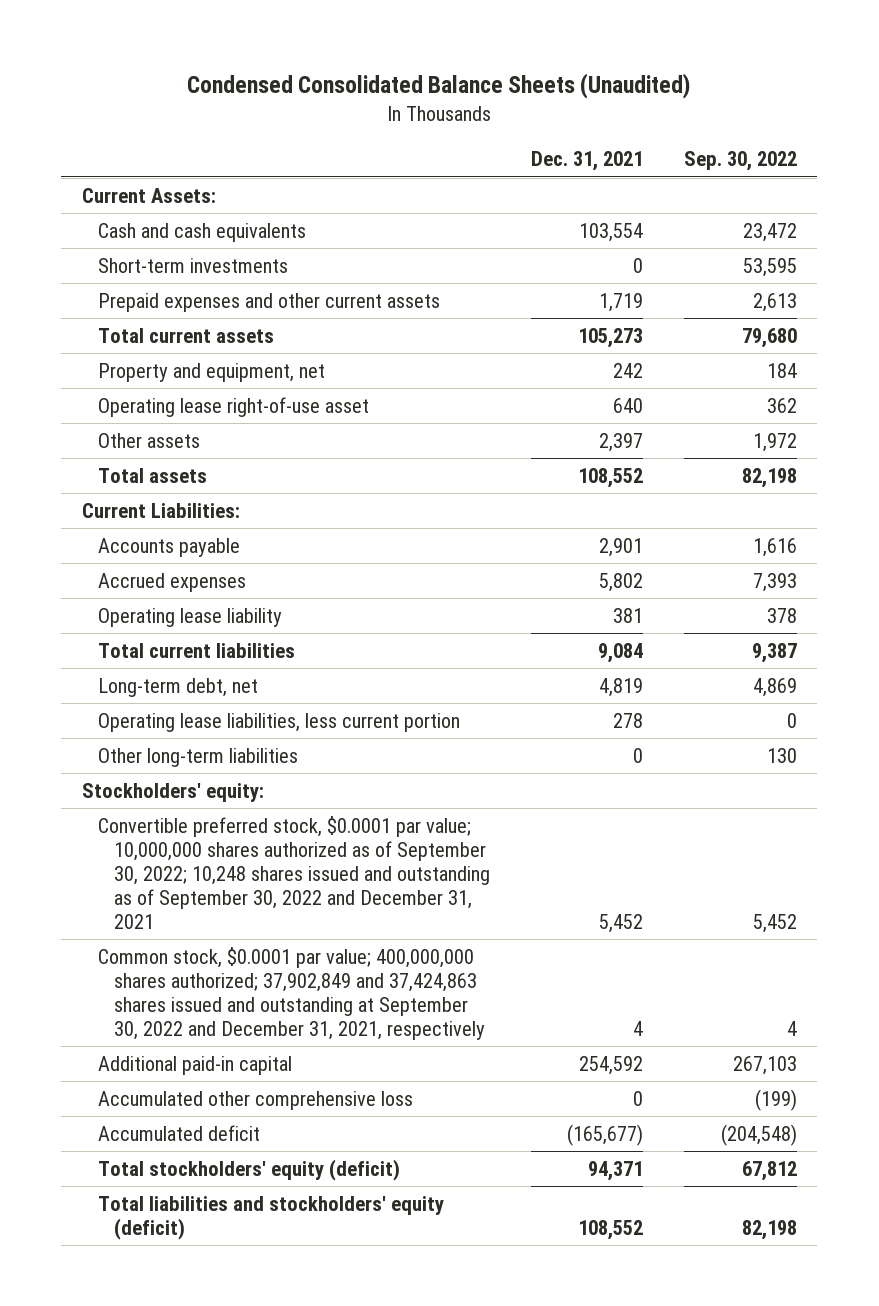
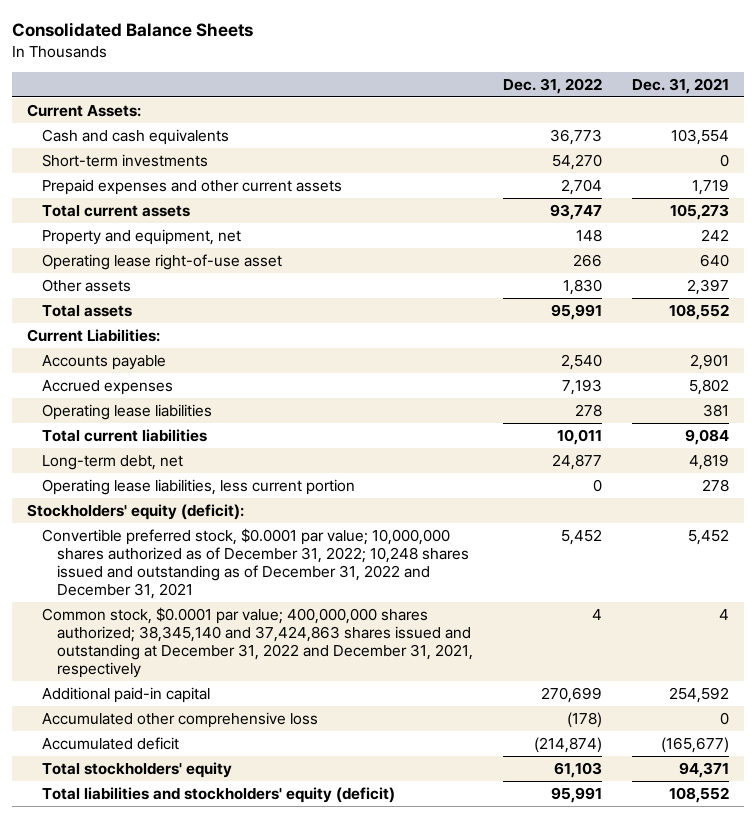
- Condensed Consolidated Balance Sheets (Unaudited)
+ Consolidated Balance Sheets
- | Dec. 31, 2021 | Sep. 30, 2022
+ | Dec. 31, 2022 | Dec. 31, 2021
- Operating lease liability | 381 | 378
+ Operating lease liabilities | 278 | 381
- Other long-term liabilities | 0 | 130
- Stockholders' equity:
- Convertible preferred stock, $0.0001 par value; 10,000,000 shares authorized as of September 30, 2022; 10,248 shares issued and outstanding as of September 30, 2022 and December 31, 2021 | 5,452 | 5,452
- Common stock, $0.0001 par value; 400,000,000 shares authorized; 37,902,849 and 37,424,863 shares issued and outstanding at September 30, 2022 and December 31, 2021, respectively | 4 | 4
+ Stockholders' equity (deficit):
+ Convertible preferred stock, $0.0001 par value; 10,000,000 shares authorized as of December 31, 2022; 10,248 shares issued and outstanding as of December 31, 2022 and December 31, 2021 | 5,452 | 5,452
+ Common stock, $0.0001 par value; 400,000,000 shares authorized; 38,345,140 and 37,424,863 shares issued and outstanding at December 31, 2022 and December 31, 2021, respectively | 4 | 4
- Total stockholders' equity (deficit) | 94,371 | 67,812
+ Total stockholders' equity | 61,103 | 94,371

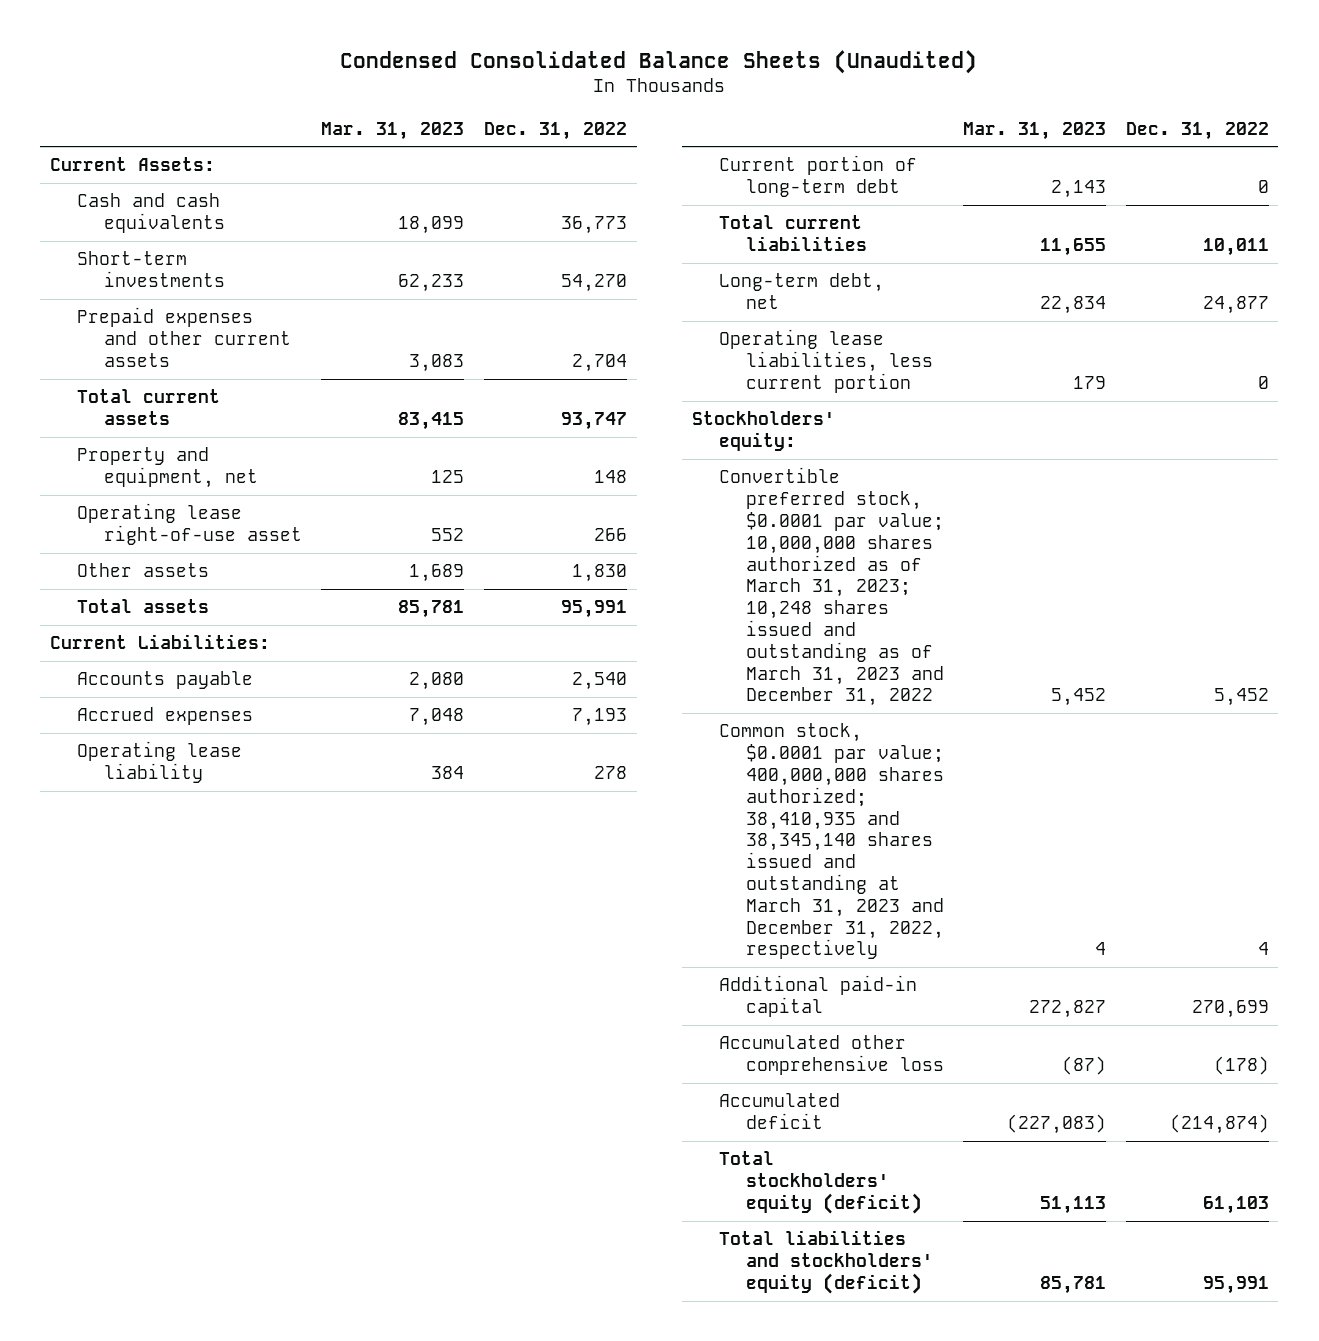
- Consolidated Balance Sheets
+ Condensed Consolidated Balance Sheets (Unaudited)
- | Dec. 31, 2022 | Dec. 31, 2021
+ | Mar. 31, 2023 | Dec. 31, 2022
- Operating lease liabilities | 278 | 381
+ Operating lease liability | 384 | 278
+ Current portion of long-term debt | 2,143 | 0
- Stockholders' equity (deficit):
- Convertible preferred stock, $0.0001 par value; 10,000,000 shares authorized as of December 31, 2022; 10,248 shares issued and outstanding as of December 31, 2022 and December 31, 2021 | 5,452 | 5,452
- Common stock, $0.0001 par value; 400,000,000 shares authorized; 38,345,140 and 37,424,863 shares issued and outstanding at December 31, 2022 and December 31, 2021, respectively | 4 | 4
+ Stockholders' equity:
+ Convertible preferred stock, $0.0001 par value; 10,000,000 shares authorized as of March 31, 2023; 10,248 shares issued and outstanding as of March 31, 2023 and December 31, 2022 | 5,452 | 5,452
+ Common stock, $0.0001 par value; 400,000,000 shares authorized; 38,410,935 and 38,345,140 shares issued and outstanding at March 31, 2023 and December 31, 2022, respectively | 4 | 4
- Total stockholders' equity | 61,103 | 94,371
+ Total stockholders' equity (deficit) | 51,113 | 61,103

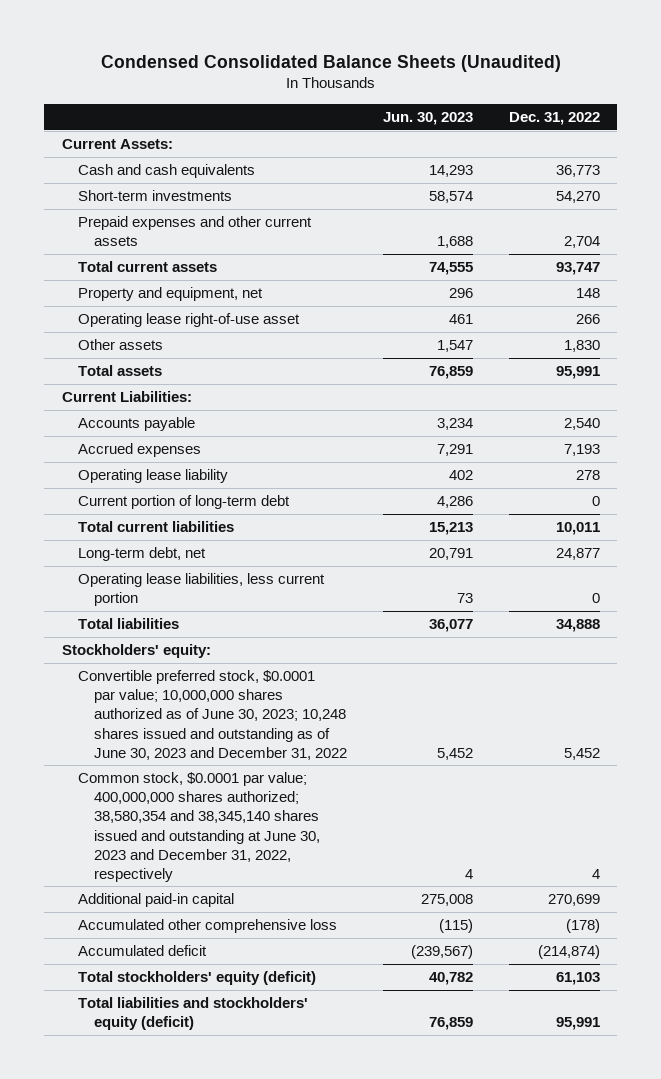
- | Mar. 31, 2023 | Dec. 31, 2022
+ | Jun. 30, 2023 | Dec. 31, 2022
+ Total liabilities | 36,077 | 34,888
- Convertible preferred stock, $0.0001 par value; 10,000,000 shares authorized as of March 31, 2023; 10,248 shares issued and outstanding as of March 31, 2023 and December 31, 2022 | 5,452 | 5,452
- Common stock, $0.0001 par value; 400,000,000 shares authorized; 38,410,935 and 38,345,140 shares issued and outstanding at March 31, 2023 and December 31, 2022, respectively | 4 | 4
+ Convertible preferred stock, $0.0001 par value; 10,000,000 shares authorized as of June 30, 2023; 10,248 shares issued and outstanding as of June 30, 2023 and December 31, 2022 | 5,452 | 5,452
+ Common stock, $0.0001 par value; 400,000,000 shares authorized; 38,580,354 and 38,345,140 shares issued and outstanding at June 30, 2023 and December 31, 2022, respectively | 4 | 4

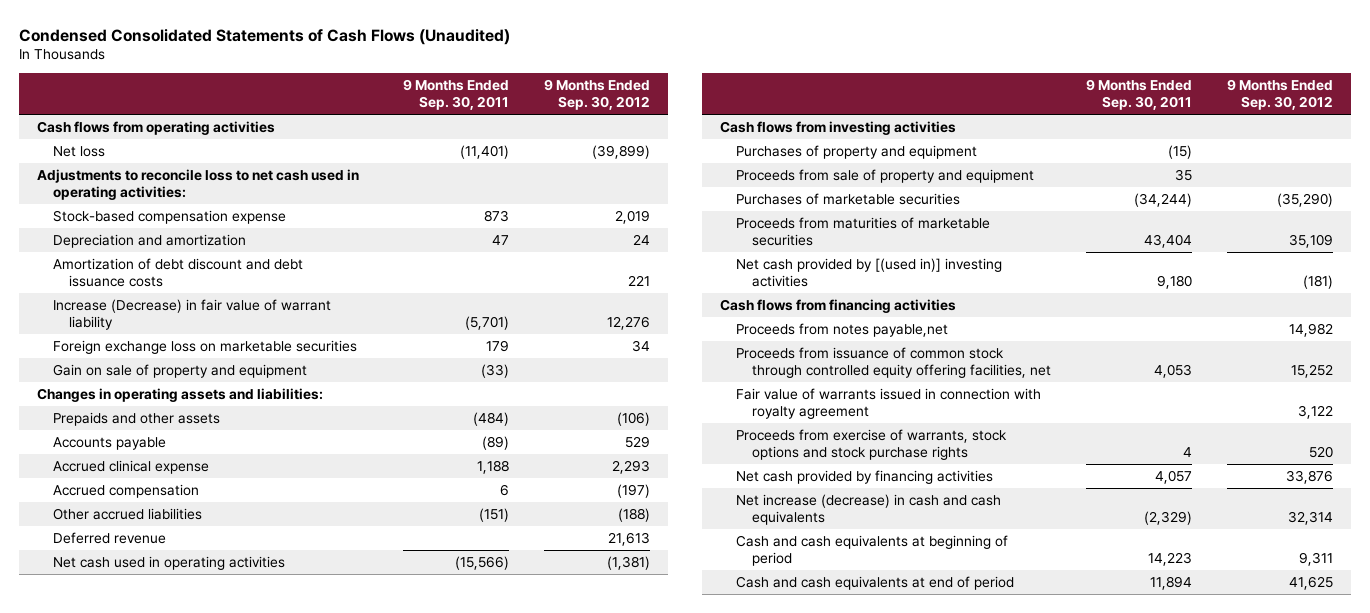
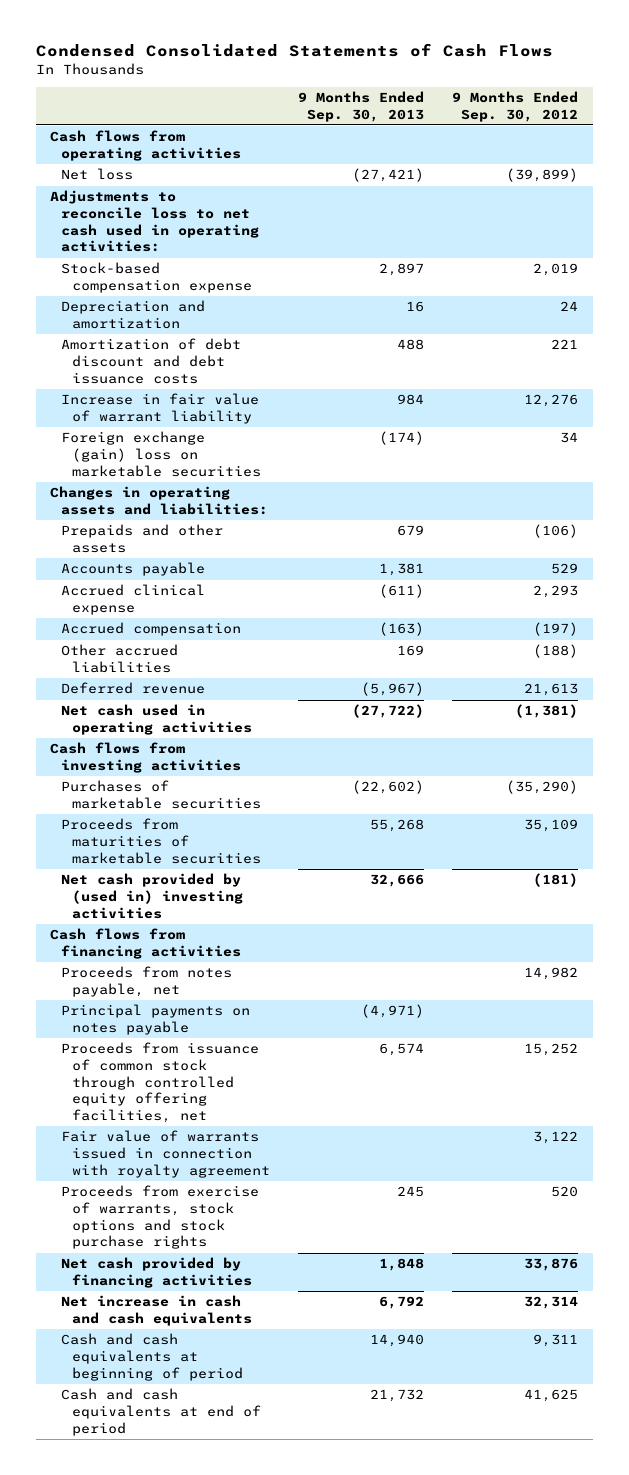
- Condensed Consolidated Statements of Cash Flows (Unaudited)
+ Condensed Consolidated Statements of Cash Flows
- | 9 Months Ended Sep. 30, 2011 | 9 Months Ended Sep. 30, 2012
+ | 9 Months Ended Sep. 30, 2013 | 9 Months Ended Sep. 30, 2012
- Increase (Decrease) in fair value of warrant liability | (5,701) | 12,276
- Foreign exchange loss on marketable securities | 179 | 34
- Gain on sale of property and equipment | (33) |
+ Increase in fair value of warrant liability | 984 | 12,276
+ Foreign exchange (gain) loss on marketable securities | (174) | 34
- Purchases of property and equipment | (15) |
- Proceeds from sale of property and equipment | 35 |
- Net cash provided by [(used in)] investing activities | 9,180 | (181)
+ Net cash provided by (used in) investing activities | 32,666 | (181)
- Proceeds from notes payable,net | | 14,982
+ Proceeds from notes payable, net | | 14,982
+ Principal payments on notes payable | (4,971) |
- Net increase (decrease) in cash and cash equivalents | (2,329) | 32,314
+ Net increase in cash and cash equivalents | 6,792 | 32,314

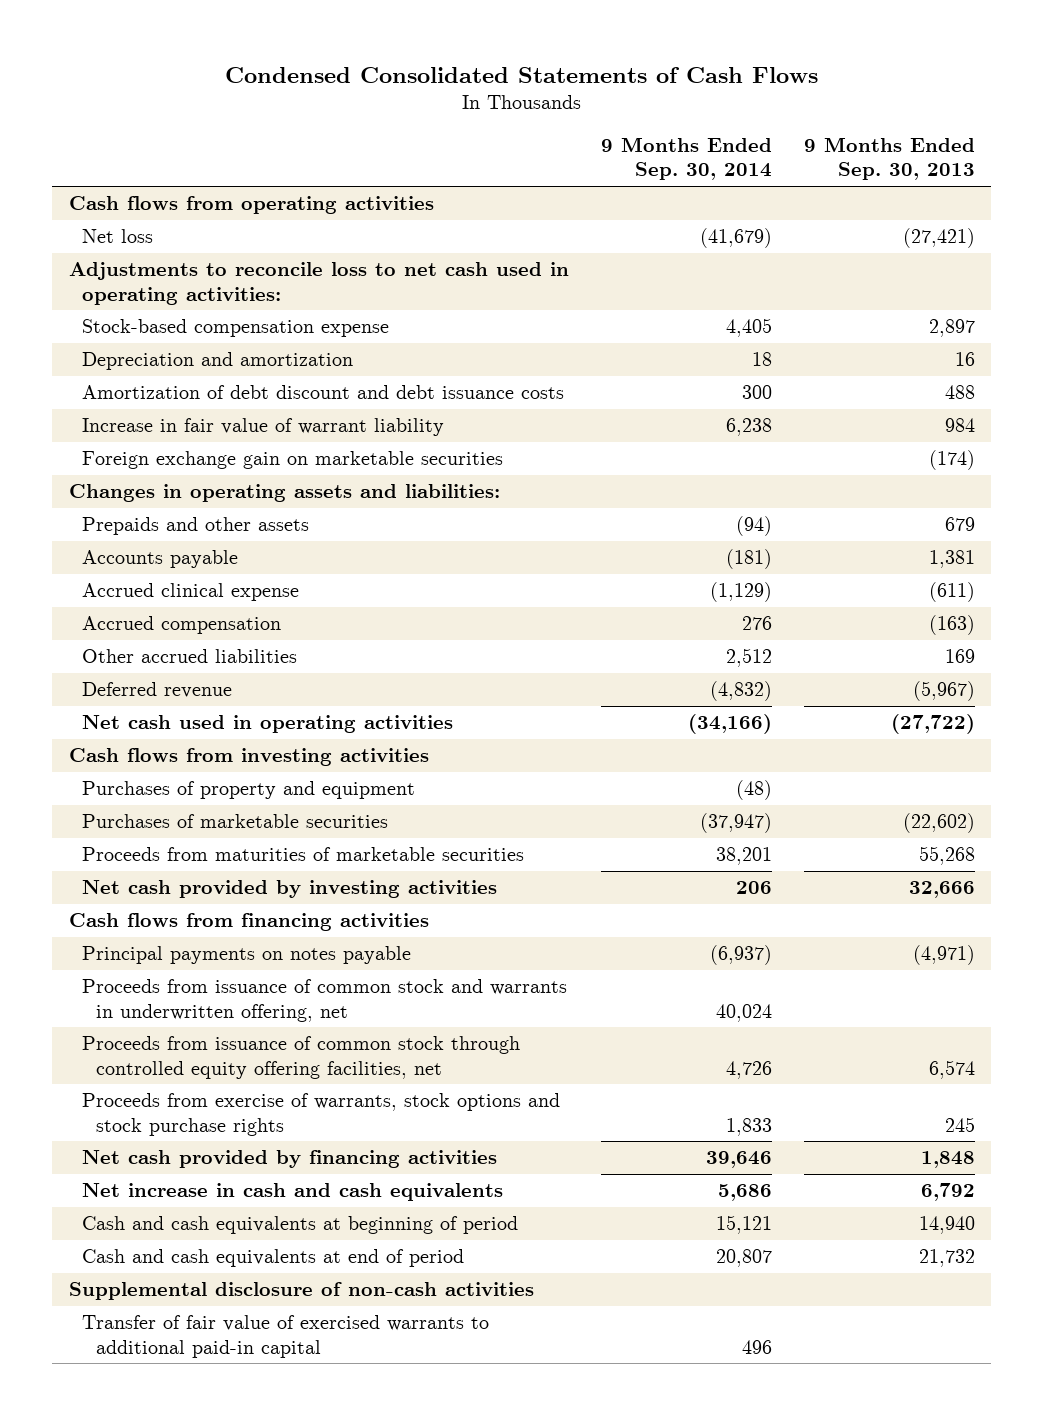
- | 9 Months Ended Sep. 30, 2013 | 9 Months Ended Sep. 30, 2012
+ | 9 Months Ended Sep. 30, 2014 | 9 Months Ended Sep. 30, 2013
- Foreign exchange (gain) loss on marketable securities | (174) | 34
+ Foreign exchange gain on marketable securities | | (174)
+ Purchases of property and equipment | (48) |
- Net cash provided by (used in) investing activities | 32,666 | (181)
+ Net cash provided by investing activities | 206 | 32,666
- Proceeds from notes payable, net | | 14,982
+ Proceeds from issuance of common stock and warrants in underwritten offering, net | 40,024 |
- Fair value of warrants issued in connection with royalty agreement | | 3,122
+ Supplemental disclosure of non-cash activities
+ Transfer of fair value of exercised warrants to additional paid-in capital | 496 |

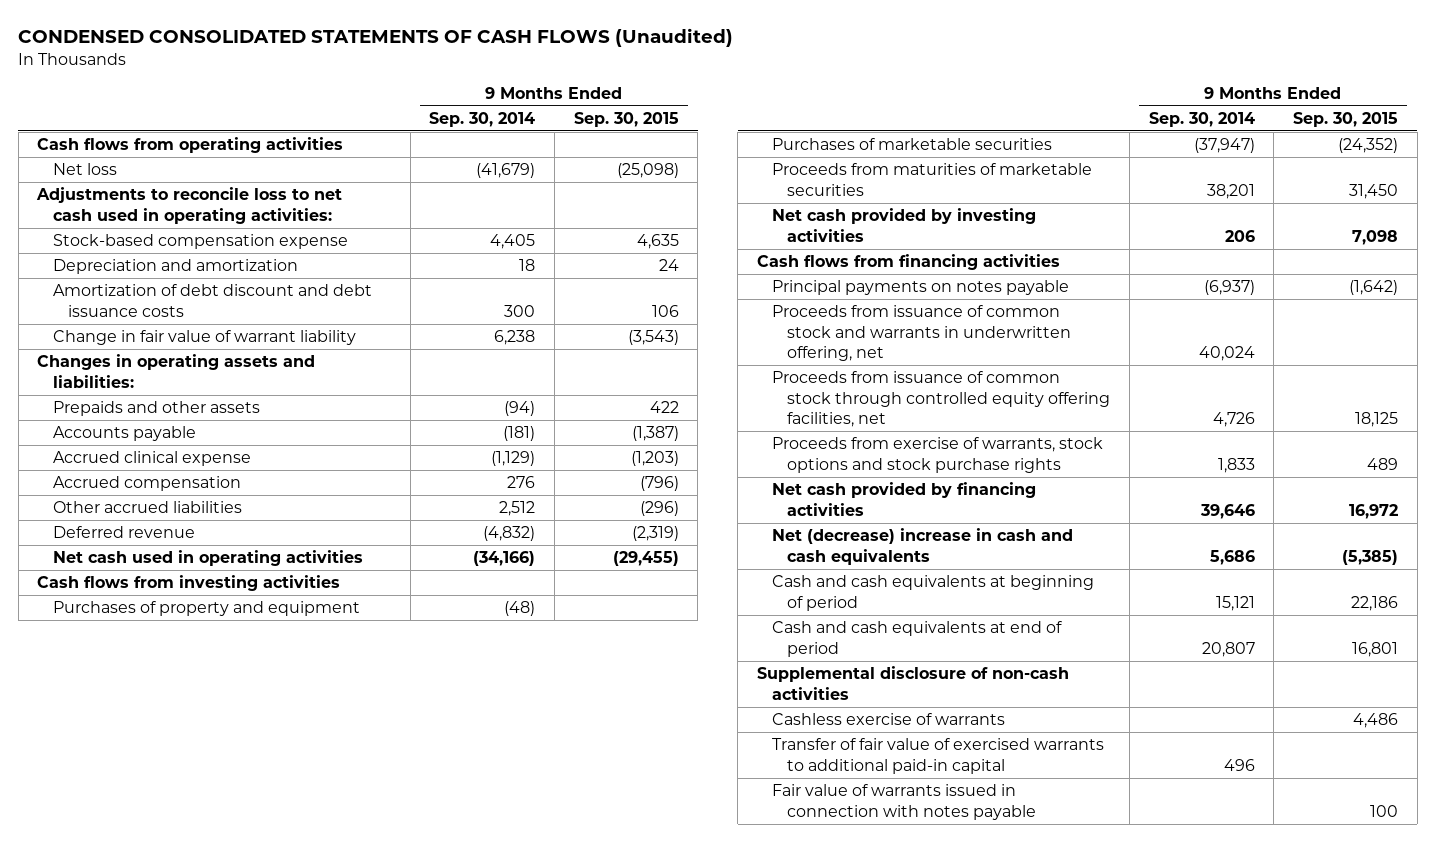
- Condensed Consolidated Statements of Cash Flows
+ CONDENSED CONSOLIDATED STATEMENTS OF CASH FLOWS (Unaudited)
- | 9 Months Ended Sep. 30, 2014 | 9 Months Ended Sep. 30, 2013
+ | 9 Months Ended Sep. 30, 2014 | 9 Months Ended Sep. 30, 2015
- Increase in fair value of warrant liability | 6,238 | 984
- Foreign exchange gain on marketable securities | | (174)
+ Change in fair value of warrant liability | 6,238 | (3,543)
- Net increase in cash and cash equivalents | 5,686 | 6,792
+ Net (decrease) increase in cash and cash equivalents | 5,686 | (5,385)
+ Cashless exercise of warrants | | 4,486
+ Fair value of warrants issued in connection with notes payable | | 100

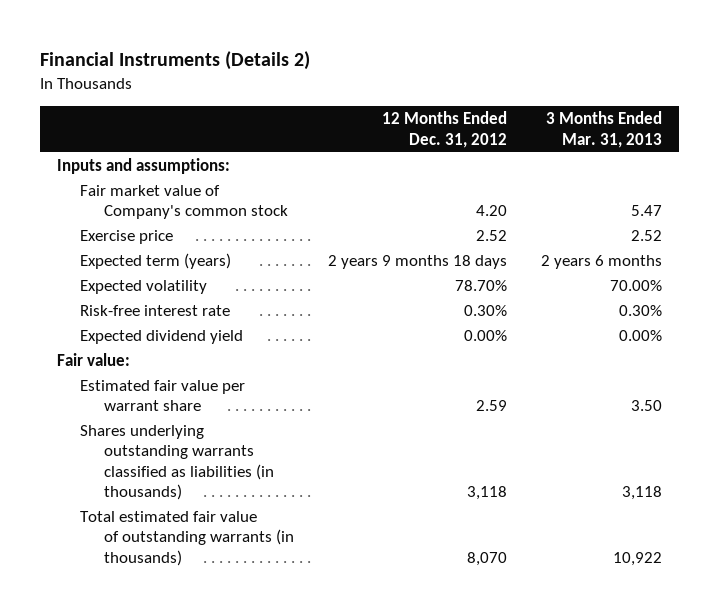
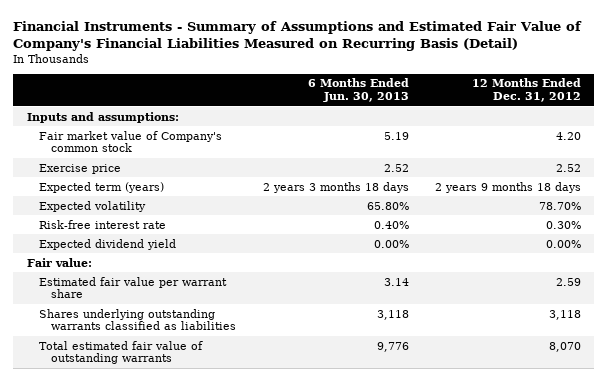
- Financial Instruments (Details 2)
+ Financial Instruments - Summary of Assumptions and Estimated Fair Value of Company's Financial Liabilities Measured on Recurring Basis (Detail)
- | 12 Months Ended Dec. 31, 2012 | 3 Months Ended Mar. 31, 2013
+ | 6 Months Ended Jun. 30, 2013 | 12 Months Ended Dec. 31, 2012
- Shares underlying outstanding warrants classified as liabilities (in thousands) | 3,118 | 3,118
- Total estimated fair value of outstanding warrants (in thousands) | 8,070 | 10,922
+ Shares underlying outstanding warrants classified as liabilities | 3,118 | 3,118
+ Total estimated fair value of outstanding warrants | 9,776 | 8,070

